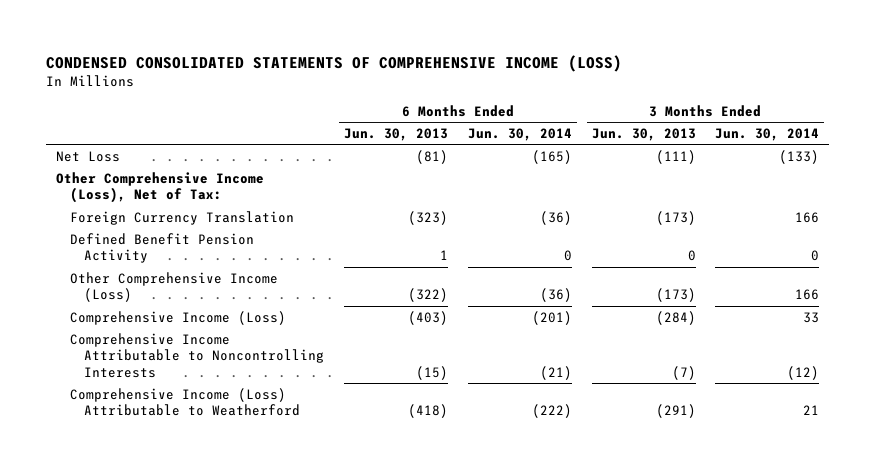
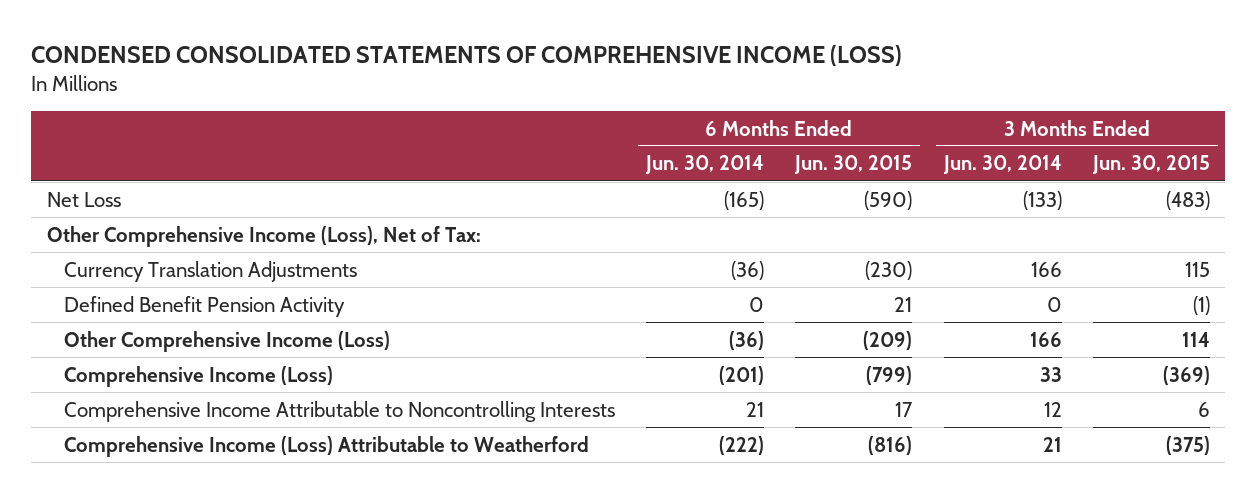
- | 6 Months Ended Jun. 30, 2013 | 6 Months Ended Jun. 30, 2014 | 3 Months Ended Jun. 30, 2013 | 3 Months Ended Jun. 30, 2014
+ | 6 Months Ended Jun. 30, 2014 | 6 Months Ended Jun. 30, 2015 | 3 Months Ended Jun. 30, 2014 | 3 Months Ended Jun. 30, 2015
- Foreign Currency Translation | (323) | (36) | (173) | 166
+ Currency Translation Adjustments | (36) | (230) | 166 | 115
- Comprehensive Income Attributable to Noncontrolling Interests | (15) | (21) | (7) | (12)
+ Comprehensive Income Attributable to Noncontrolling Interests | 21 | 17 | 12 | 6

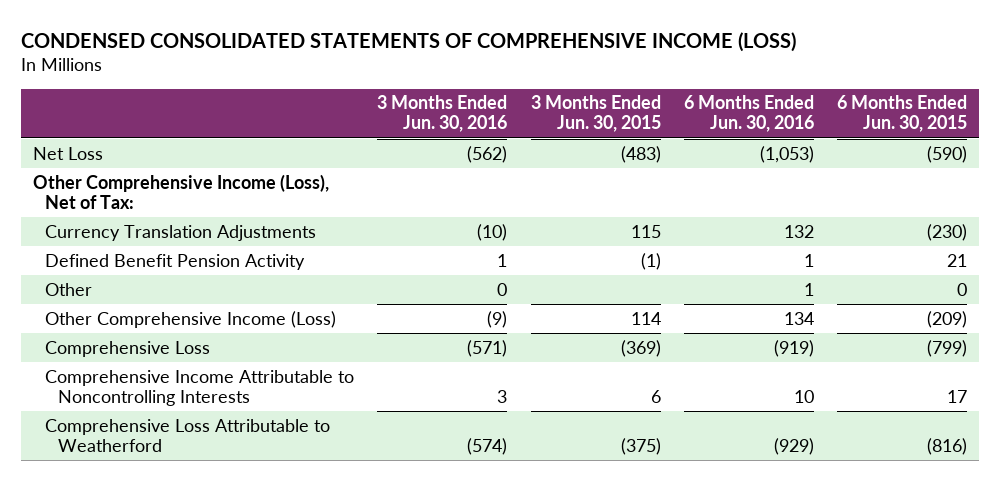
- | 6 Months Ended Jun. 30, 2014 | 6 Months Ended Jun. 30, 2015 | 3 Months Ended Jun. 30, 2014 | 3 Months Ended Jun. 30, 2015
+ | 3 Months Ended Jun. 30, 2016 | 3 Months Ended Jun. 30, 2015 | 6 Months Ended Jun. 30, 2016 | 6 Months Ended Jun. 30, 2015
+ Other | 0 | | 1 | 0
- Comprehensive Income (Loss) | (201) | (799) | 33 | (369)
+ Comprehensive Loss | (571) | (369) | (919) | (799)
- Comprehensive Income (Loss) Attributable to Weatherford | (222) | (816) | 21 | (375)
+ Comprehensive Loss Attributable to Weatherford | (574) | (375) | (929) | (816)

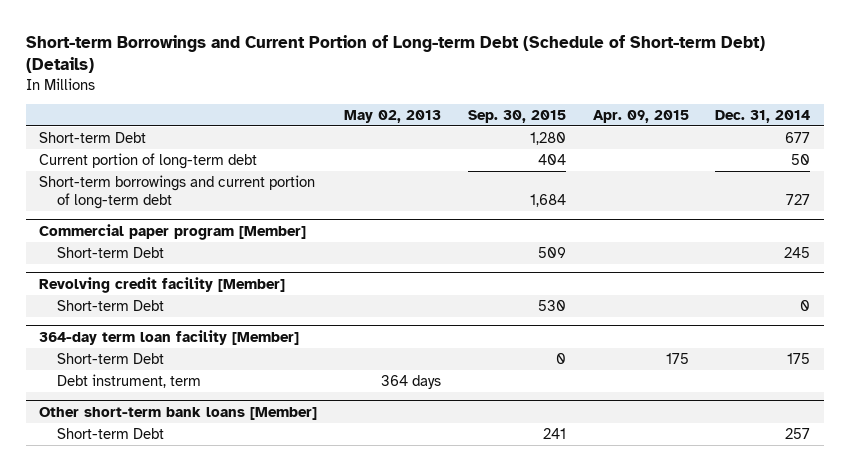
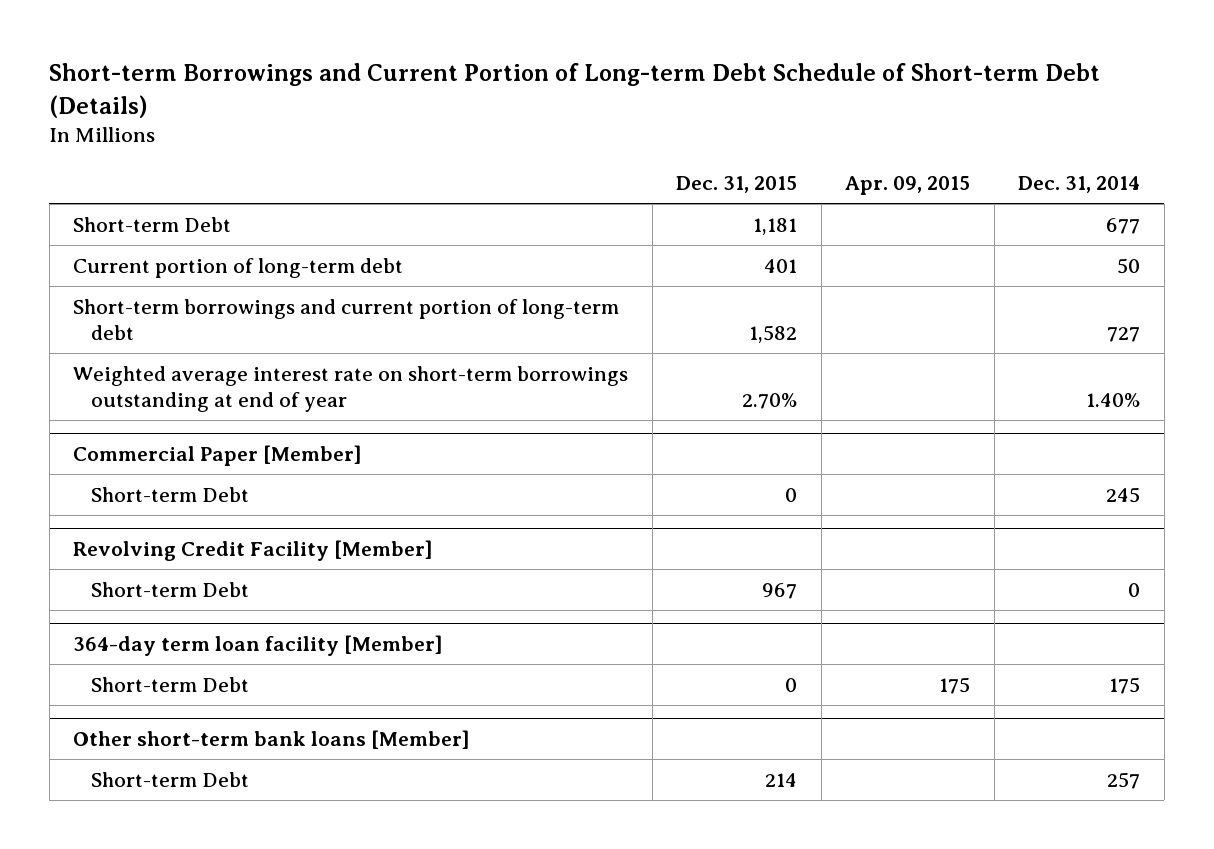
- Short-term Borrowings and Current Portion of Long-term Debt (Schedule of Short-term Debt) (Details)
+ Short-term Borrowings and Current Portion of Long-term Debt Schedule of Short-term Debt (Details)
- | May 02, 2013 | Sep. 30, 2015 | Apr. 09, 2015 | Dec. 31, 2014
+ | Dec. 31, 2015 | Apr. 09, 2015 | Dec. 31, 2014
- Commercial paper program [Member]
+ Weighted average interest rate on short-term borrowings outstanding at end of year | 2.70% | | 1.40%
+ Commercial Paper [Member]
- Revolving credit facility [Member]
+ Revolving Credit Facility [Member]
@ 364-day term loan facility [Member]
- Debt instrument, term | 364 days | | |

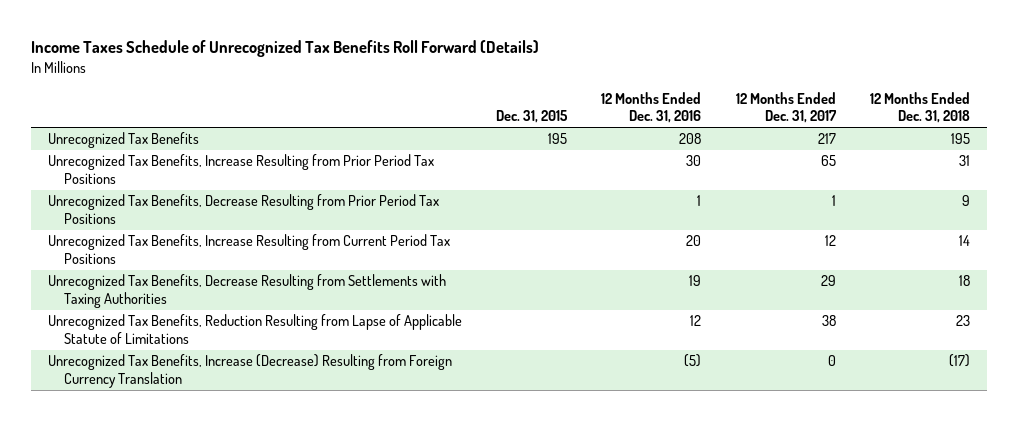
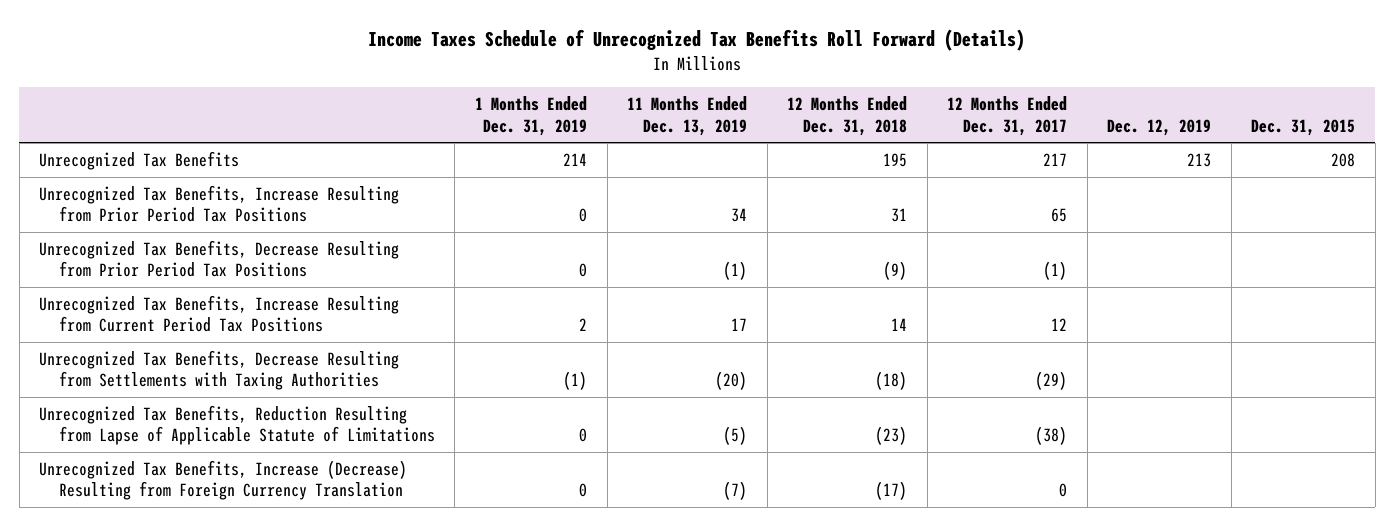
- | Dec. 31, 2015 | 12 Months Ended Dec. 31, 2016 | 12 Months Ended Dec. 31, 2017 | 12 Months Ended Dec. 31, 2018
+ | 1 Months Ended Dec. 31, 2019 | 11 Months Ended Dec. 13, 2019 | 12 Months Ended Dec. 31, 2018 | 12 Months Ended Dec. 31, 2017 | Dec. 12, 2019 | Dec. 31, 2015
- Unrecognized Tax Benefits | 195 | 208 | 217 | 195
+ Unrecognized Tax Benefits | 214 | | 195 | 217 | 213 | 208
- Unrecognized Tax Benefits, Decrease Resulting from Prior Period Tax Positions | | 1 | 1 | 9
+ Unrecognized Tax Benefits, Decrease Resulting from Prior Period Tax Positions | 0 | (1) | (9) | (1) | |
- Unrecognized Tax Benefits, Decrease Resulting from Settlements with Taxing Authorities | | 19 | 29 | 18
- Unrecognized Tax Benefits, Reduction Resulting from Lapse of Applicable Statute of Limitations | | 12 | 38 | 23
+ Unrecognized Tax Benefits, Decrease Resulting from Settlements with Taxing Authorities | (1) | (20) | (18) | (29) | |
+ Unrecognized Tax Benefits, Reduction Resulting from Lapse of Applicable Statute of Limitations | 0 | (5) | (23) | (38) | |

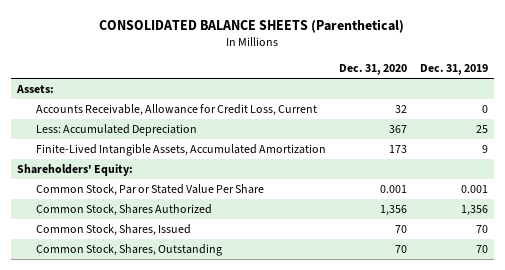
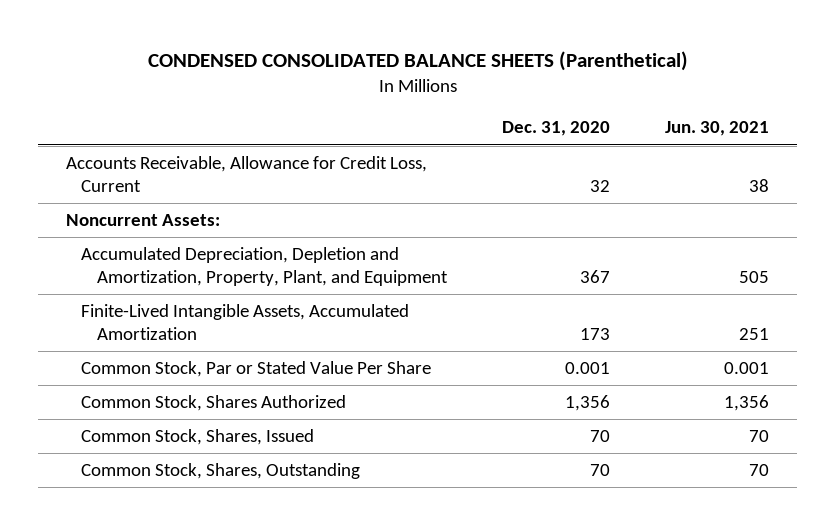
- CONSOLIDATED BALANCE SHEETS (Parenthetical)
+ CONDENSED CONSOLIDATED BALANCE SHEETS (Parenthetical)
- | Dec. 31, 2020 | Dec. 31, 2019
+ | Dec. 31, 2020 | Jun. 30, 2021
- Assets:
- Less: Accumulated Depreciation | 367 | 25
+ Noncurrent Assets:
+ Accumulated Depreciation, Depletion and Amortization, Property, Plant, and Equipment | 367 | 505
- Shareholders' Equity:

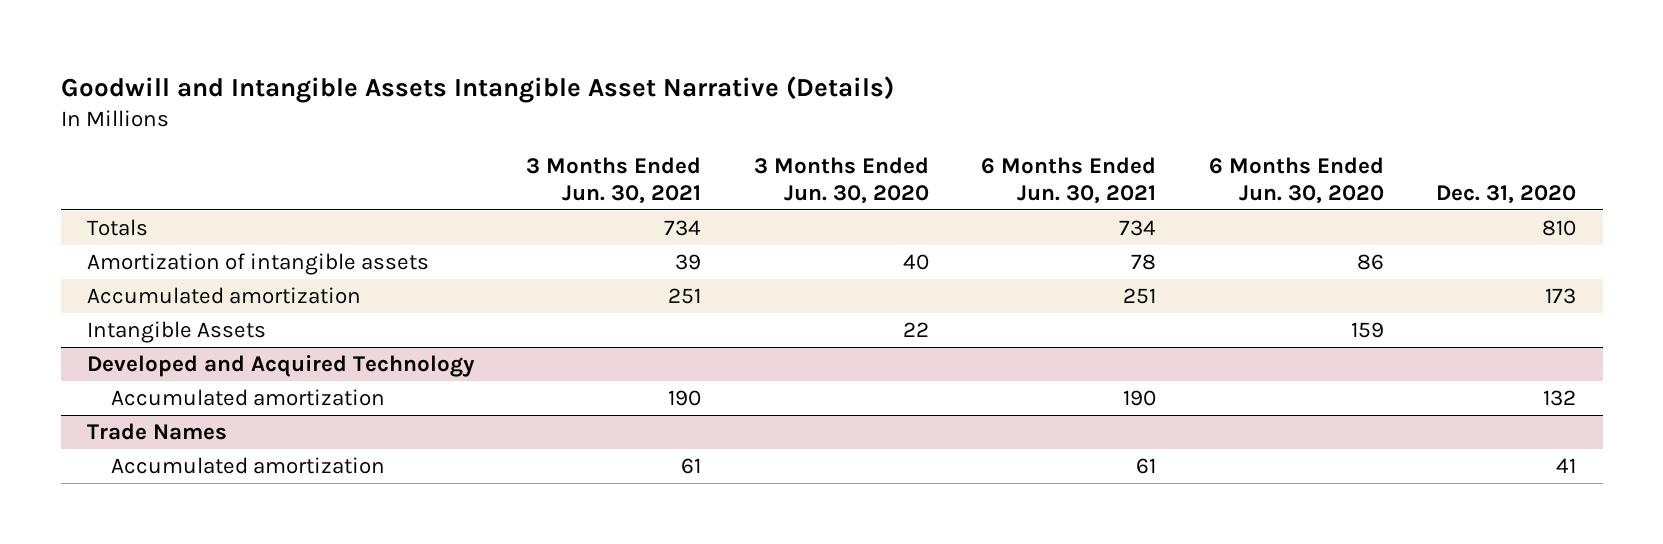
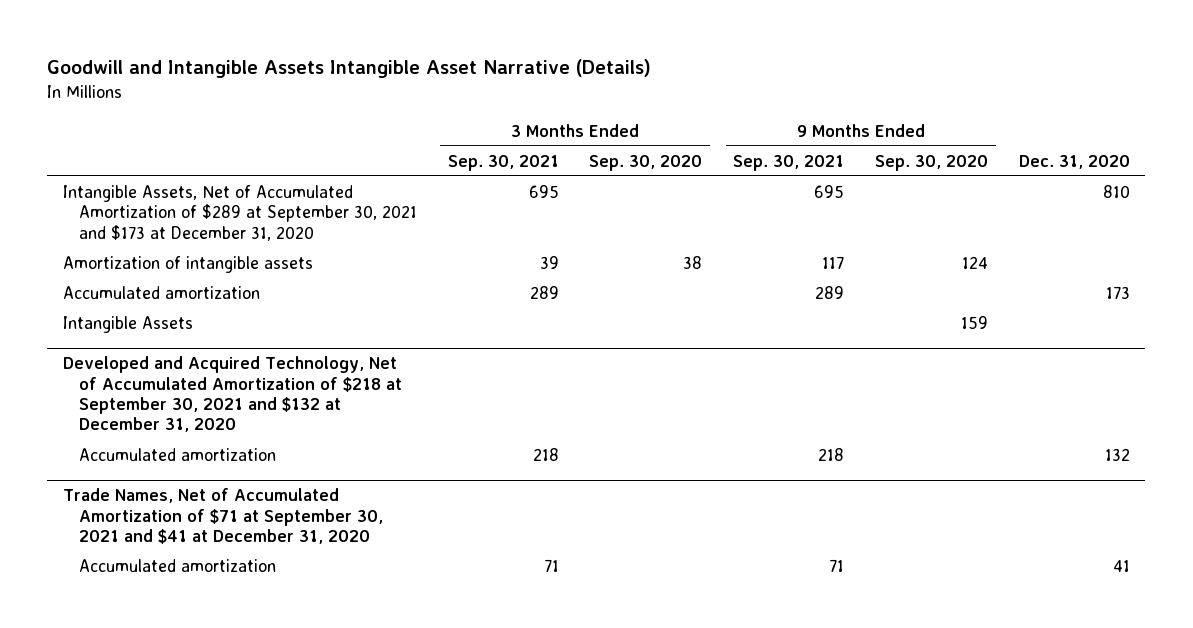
- | 3 Months Ended Jun. 30, 2021 | 3 Months Ended Jun. 30, 2020 | 6 Months Ended Jun. 30, 2021 | 6 Months Ended Jun. 30, 2020 | Dec. 31, 2020
+ | 3 Months Ended Sep. 30, 2021 | 3 Months Ended Sep. 30, 2020 | 9 Months Ended Sep. 30, 2021 | 9 Months Ended Sep. 30, 2020 | Dec. 31, 2020
- Totals | 734 | | 734 | | 810
+ Intangible Assets, Net of Accumulated Amortization of $289 at September 30, 2021 and $173 at December 31, 2020 | 695 | | 695 | | 810
- Developed and Acquired Technology
+ Developed and Acquired Technology, Net of Accumulated Amortization of $218 at September 30, 2021 and $132 at December 31, 2020
- Trade Names
+ Trade Names, Net of Accumulated Amortization of $71 at September 30, 2021 and $41 at December 31, 2020

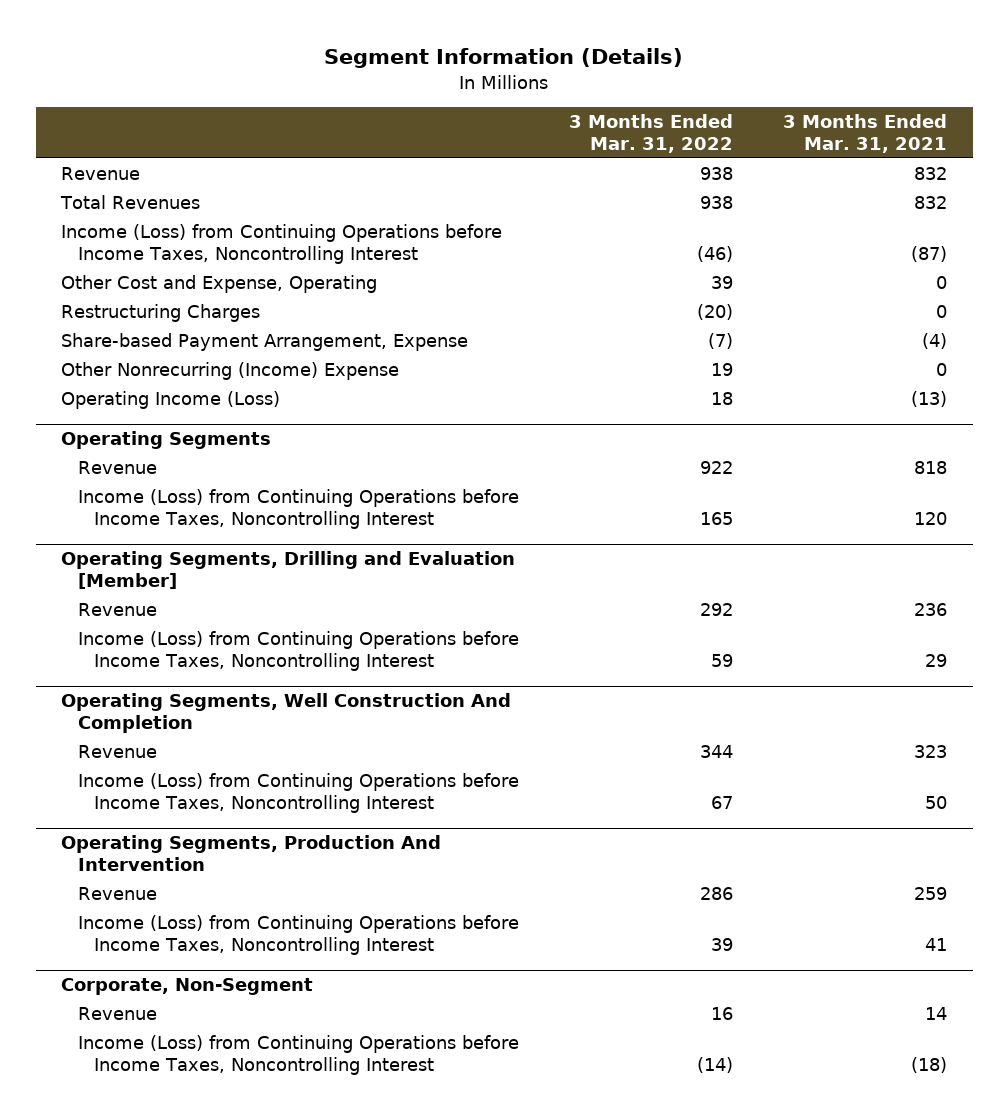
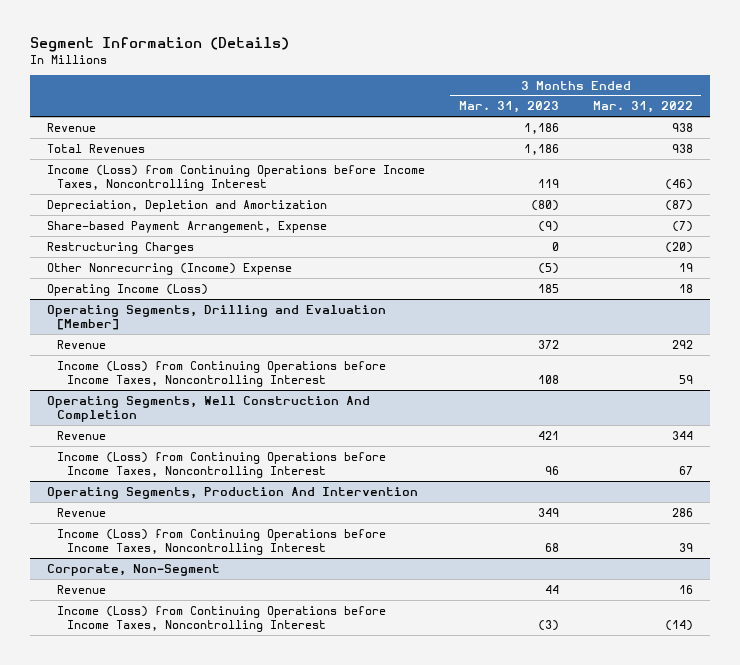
- | 3 Months Ended Mar. 31, 2022 | 3 Months Ended Mar. 31, 2021
+ | 3 Months Ended Mar. 31, 2023 | 3 Months Ended Mar. 31, 2022
- Other Cost and Expense, Operating | 39 | 0
+ Depreciation, Depletion and Amortization | (80) | (87)
moved down: Restructuring Charges | 0 | (20)
- Operating Segments
- Revenue | 922 | 818
- Income (Loss) from Continuing Operations before Income Taxes, Noncontrolling Interest | 165 | 120

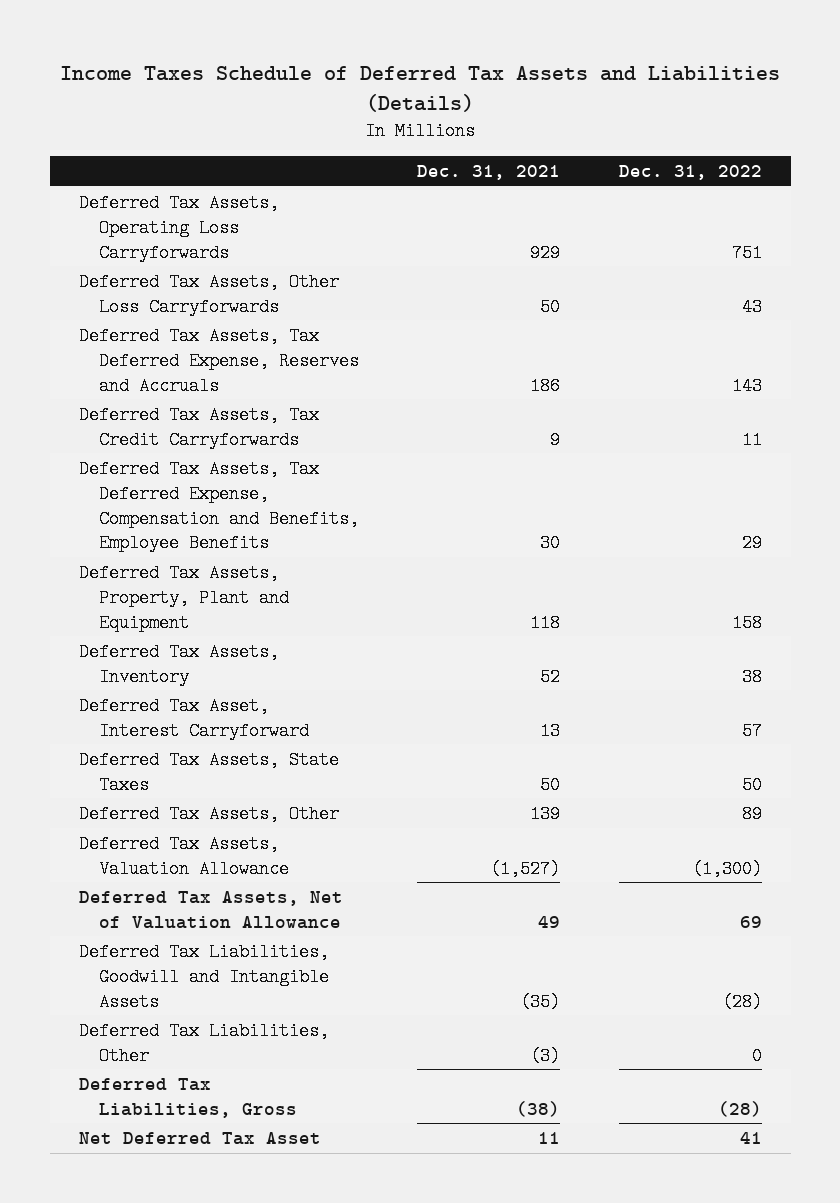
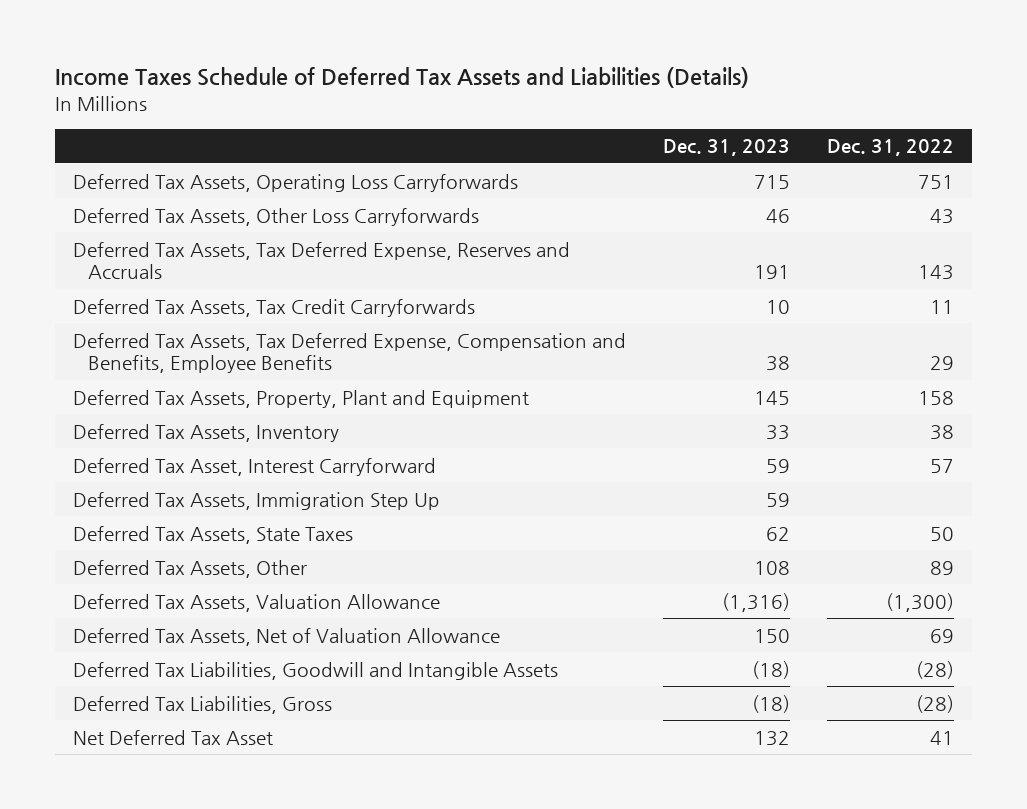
- | Dec. 31, 2021 | Dec. 31, 2022
+ | Dec. 31, 2023 | Dec. 31, 2022
+ Deferred Tax Assets, Immigration Step Up | 59 |
- Deferred Tax Liabilities, Other | (3) | 0

